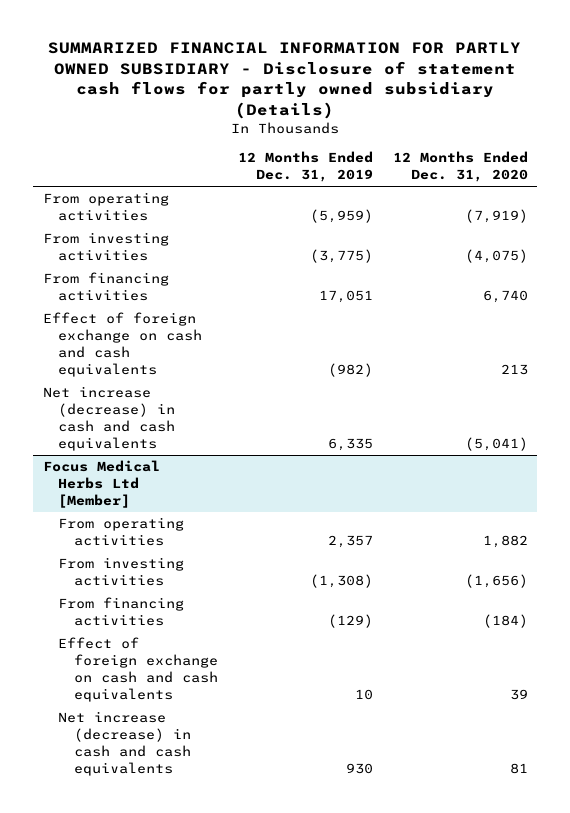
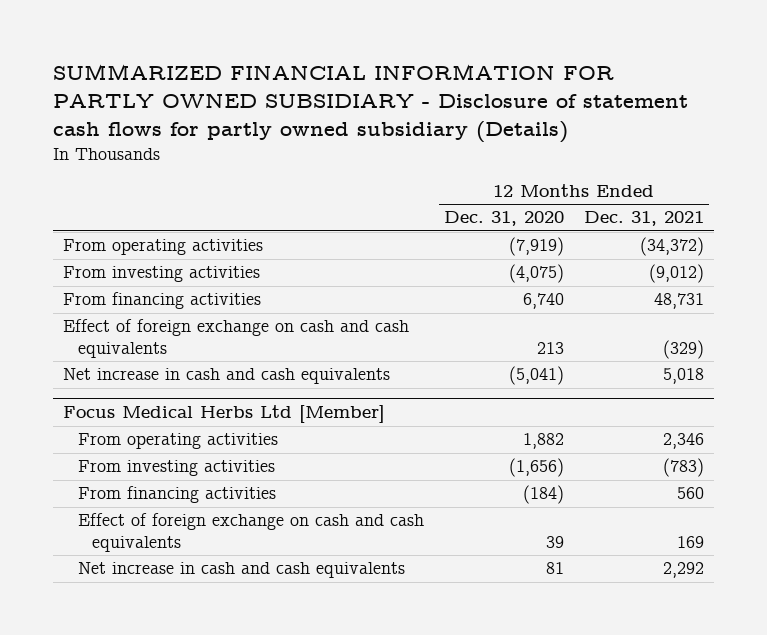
- | 12 Months Ended Dec. 31, 2019 | 12 Months Ended Dec. 31, 2020
+ | 12 Months Ended Dec. 31, 2020 | 12 Months Ended Dec. 31, 2021
- Net increase (decrease) in cash and cash equivalents | 6,335 | (5,041)
+ Net increase in cash and cash equivalents | (5,041) | 5,018
@ Focus Medical Herbs Ltd [Member]
- Net increase (decrease) in cash and cash equivalents | 930 | 81
+ Net increase in cash and cash equivalents | 81 | 2,292

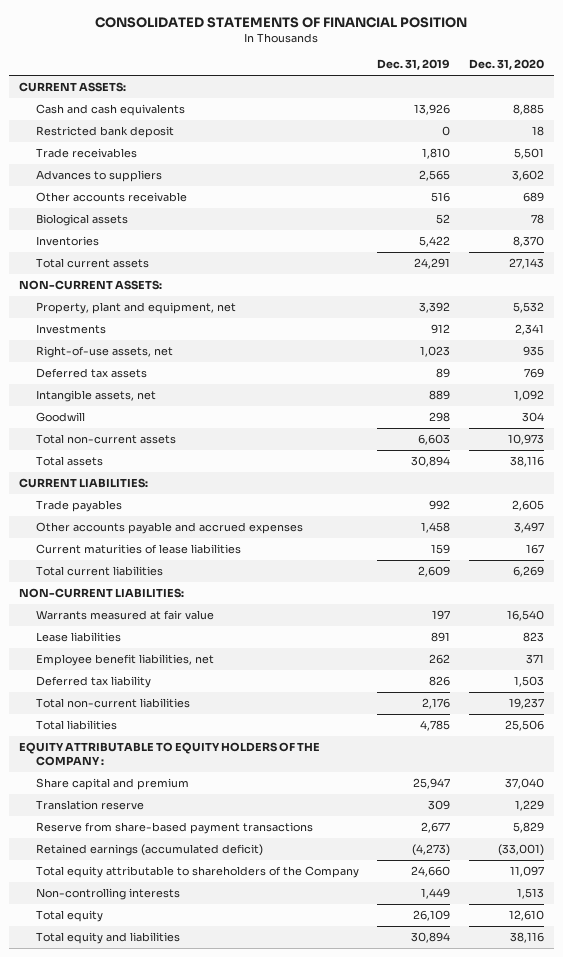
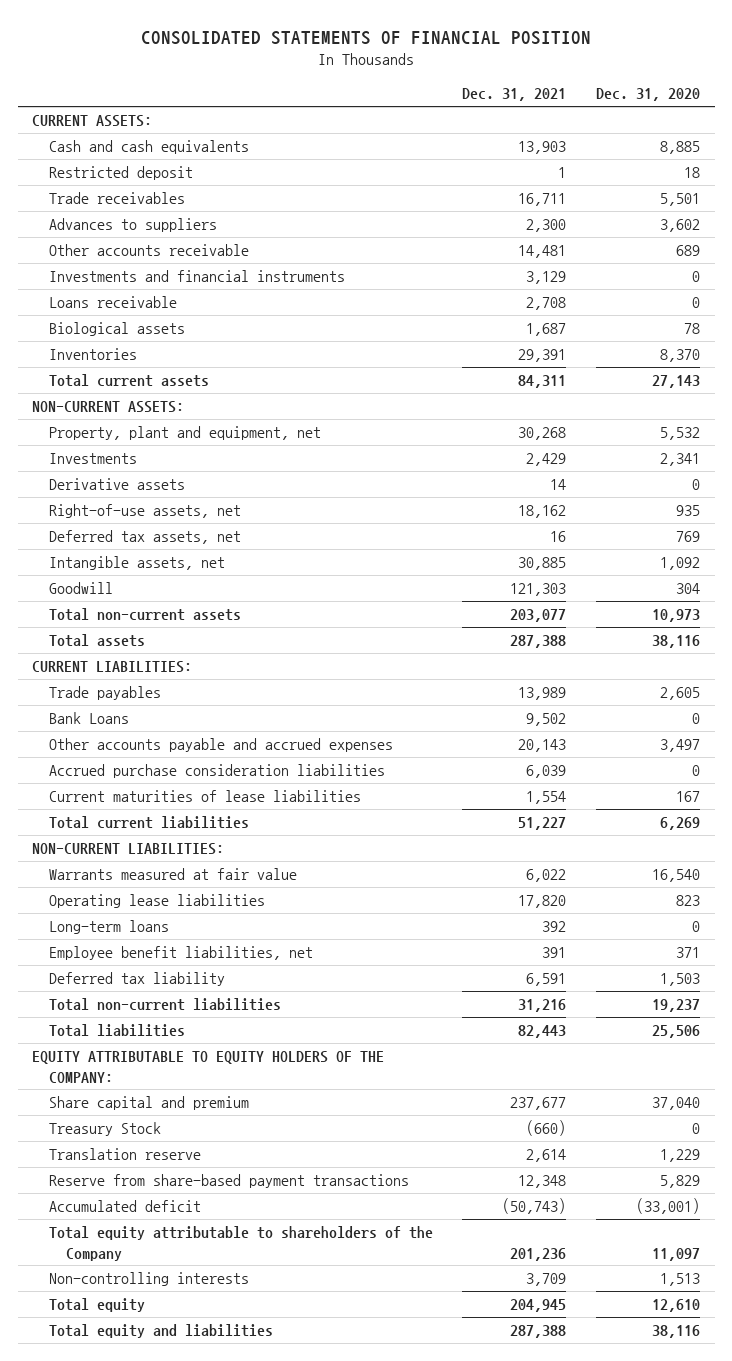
- | Dec. 31, 2019 | Dec. 31, 2020
+ | Dec. 31, 2021 | Dec. 31, 2020
- Restricted bank deposit | 0 | 18
+ Restricted deposit | 1 | 18
+ Investments and financial instruments | 3,129 | 0
+ Loans receivable | 2,708 | 0
+ Derivative assets | 14 | 0
- Deferred tax assets | 89 | 769
+ Deferred tax assets, net | 16 | 769
+ Bank Loans | 9,502 | 0
+ Accrued purchase consideration liabilities | 6,039 | 0
- Lease liabilities | 891 | 823
+ Operating lease liabilities | 17,820 | 823
+ Long-term loans | 392 | 0
- EQUITY ATTRIBUTABLE TO EQUITY HOLDERS OF THE COMPANY :
+ EQUITY ATTRIBUTABLE TO EQUITY HOLDERS OF THE COMPANY:
+ Treasury Stock | (660) | 0
- Retained earnings (accumulated deficit) | (4,273) | (33,001)
+ Accumulated deficit | (50,743) | (33,001)

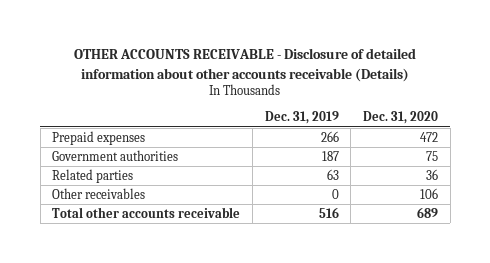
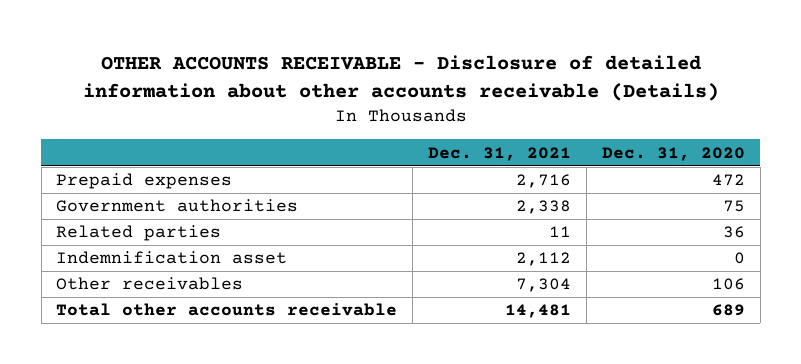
- | Dec. 31, 2019 | Dec. 31, 2020
+ | Dec. 31, 2021 | Dec. 31, 2020
+ Indemnification asset | 2,112 | 0

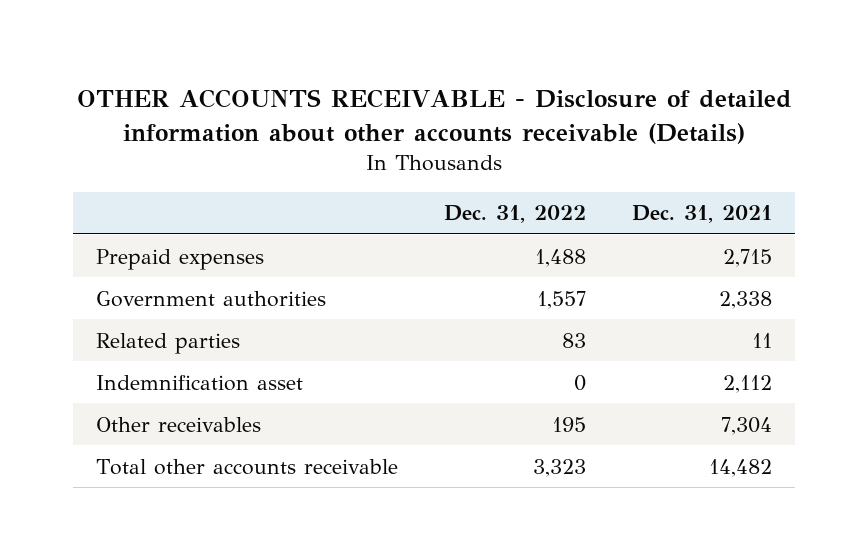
- | Dec. 31, 2021 | Dec. 31, 2020
+ | Dec. 31, 2022 | Dec. 31, 2021
- Prepaid expenses | 2,716 | 472
+ Prepaid expenses | 1,488 | 2,715
- Total other accounts receivable | 14,481 | 689
+ Total other accounts receivable | 3,323 | 14,482

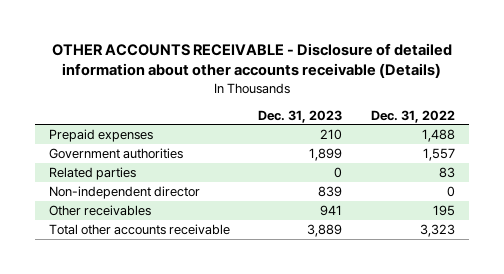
- | Dec. 31, 2022 | Dec. 31, 2021
+ | Dec. 31, 2023 | Dec. 31, 2022
- Indemnification asset | 0 | 2,112
+ Non-independent director | 839 | 0

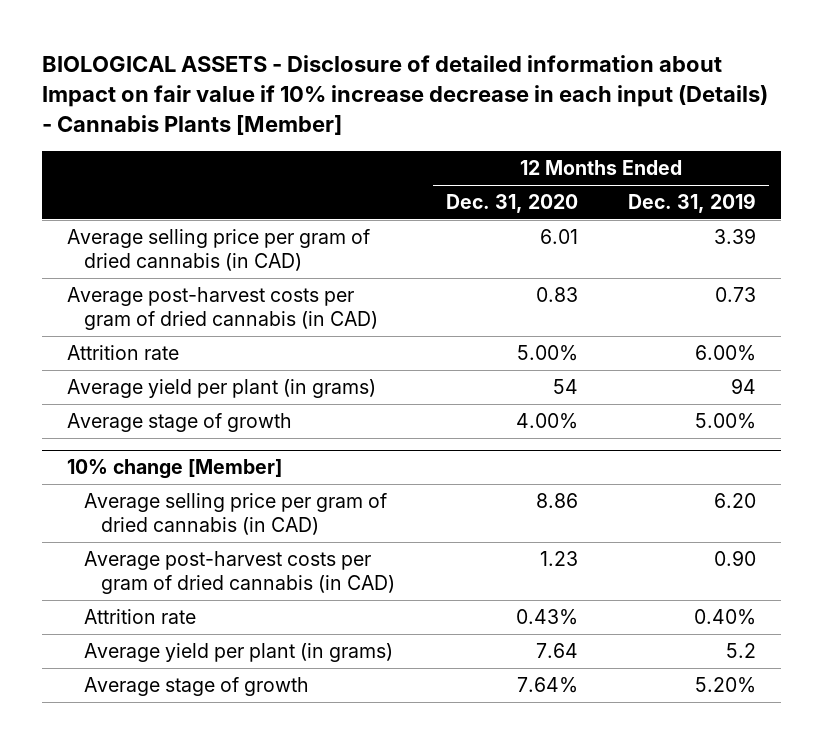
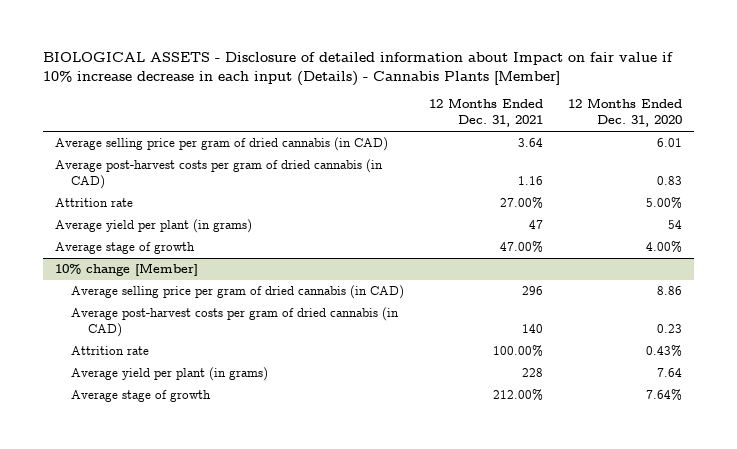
- | 12 Months Ended Dec. 31, 2020 | 12 Months Ended Dec. 31, 2019
+ | 12 Months Ended Dec. 31, 2021 | 12 Months Ended Dec. 31, 2020
@ 10% change [Member]
- Average post-harvest costs per gram of dried cannabis (in CAD) | 1.23 | 0.90
+ Average post-harvest costs per gram of dried cannabis (in CAD) | 140 | 0.23

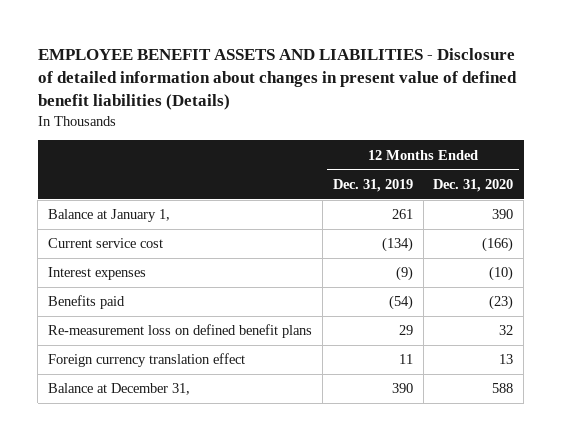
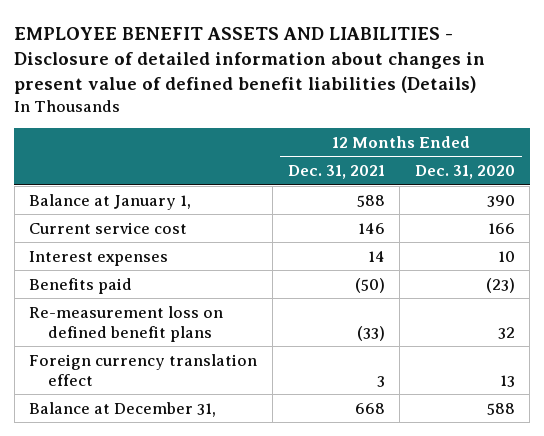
- | 12 Months Ended Dec. 31, 2019 | 12 Months Ended Dec. 31, 2020
+ | 12 Months Ended Dec. 31, 2021 | 12 Months Ended Dec. 31, 2020
- Current service cost | (134) | (166)
- Interest expenses | (9) | (10)
+ Current service cost | 146 | 166
+ Interest expenses | 14 | 10

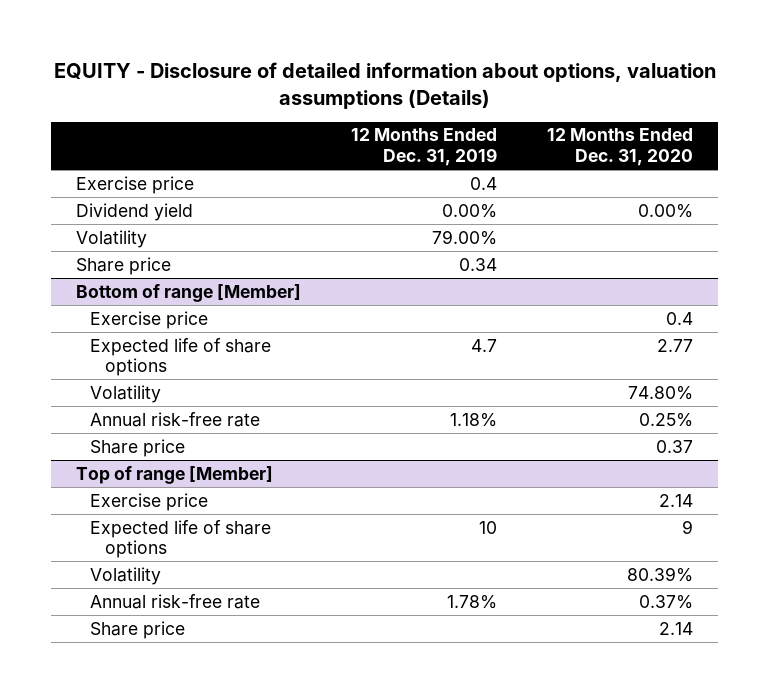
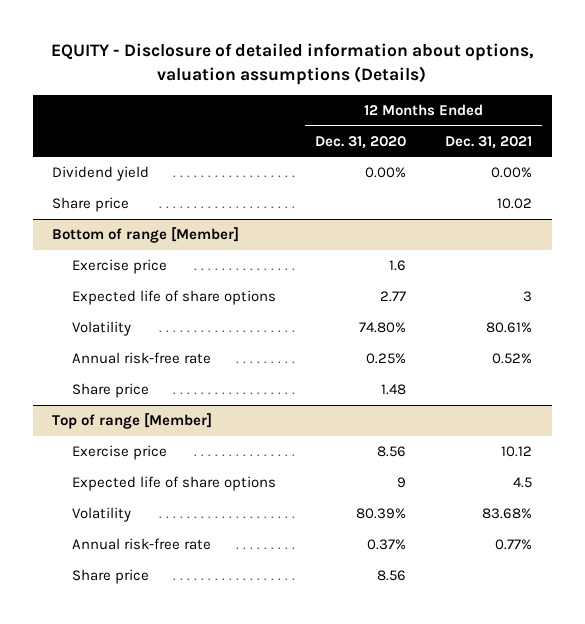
- | 12 Months Ended Dec. 31, 2019 | 12 Months Ended Dec. 31, 2020
+ | 12 Months Ended Dec. 31, 2020 | 12 Months Ended Dec. 31, 2021
- Exercise price | 0.4 |
- Volatility | 79.00% |
@ Bottom of range [Member]
- Exercise price | | 0.4
+ Exercise price | 1.6 |
- Share price | | 0.37
+ Share price | 1.48 |
@ Top of range [Member]
- Exercise price | | 2.14
+ Exercise price | 8.56 | 10.12
- Share price | | 2.14
+ Share price | 8.56 |

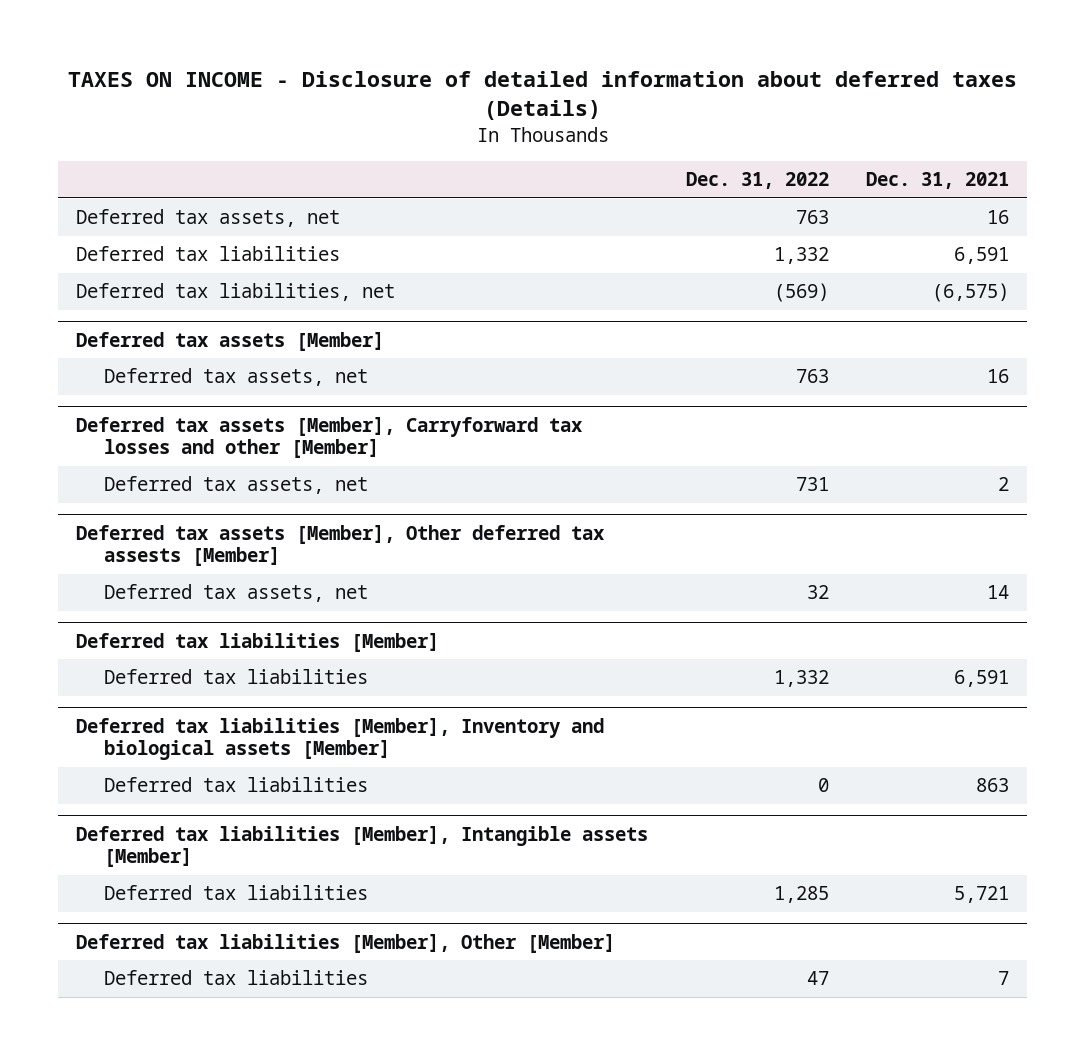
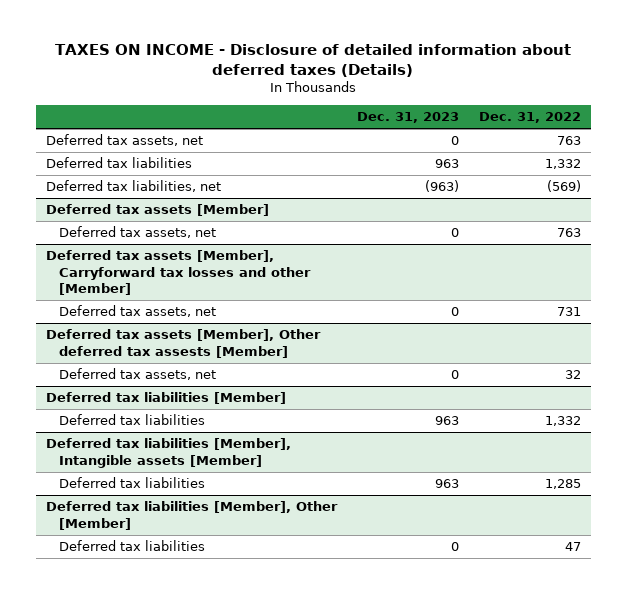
- | Dec. 31, 2022 | Dec. 31, 2021
+ | Dec. 31, 2023 | Dec. 31, 2022
- Deferred tax liabilities [Member], Inventory and biological assets [Member]
- Deferred tax liabilities | 0 | 863

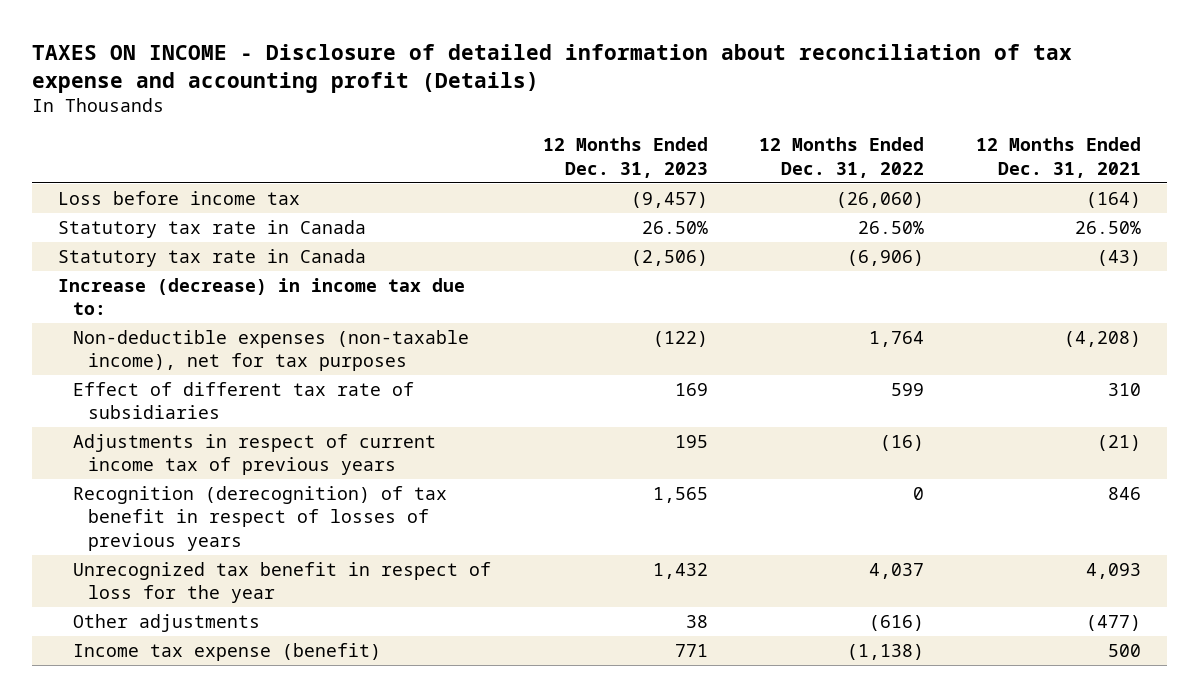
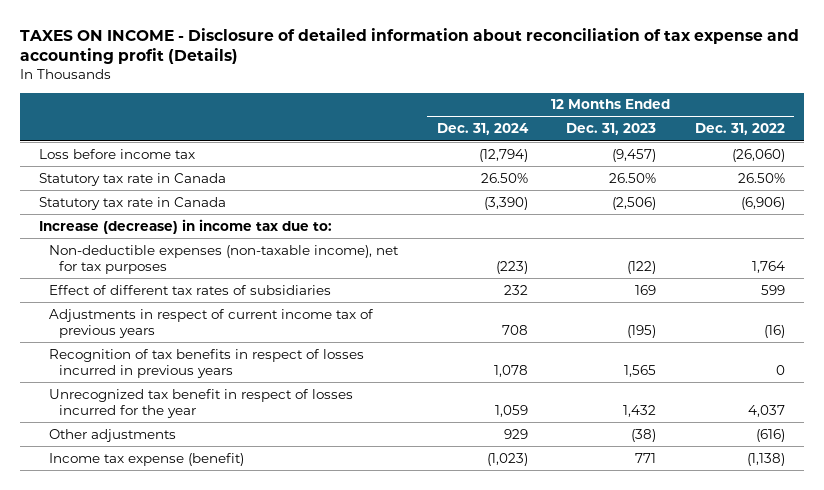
- | 12 Months Ended Dec. 31, 2023 | 12 Months Ended Dec. 31, 2022 | 12 Months Ended Dec. 31, 2021
+ | 12 Months Ended Dec. 31, 2024 | 12 Months Ended Dec. 31, 2023 | 12 Months Ended Dec. 31, 2022
- Effect of different tax rate of subsidiaries | 169 | 599 | 310
- Adjustments in respect of current income tax of previous years | 195 | (16) | (21)
- Recognition (derecognition) of tax benefit in respect of losses of previous years | 1,565 | 0 | 846
- Unrecognized tax benefit in respect of loss for the year | 1,432 | 4,037 | 4,093
- Other adjustments | 38 | (616) | (477)
+ Effect of different tax rates of subsidiaries | 232 | 169 | 599
+ Adjustments in respect of current income tax of previous years | 708 | (195) | (16)
+ Recognition of tax benefits in respect of losses incurred in previous years | 1,078 | 1,565 | 0
+ Unrecognized tax benefit in respect of losses incurred for the year | 1,059 | 1,432 | 4,037
+ Other adjustments | 929 | (38) | (616)

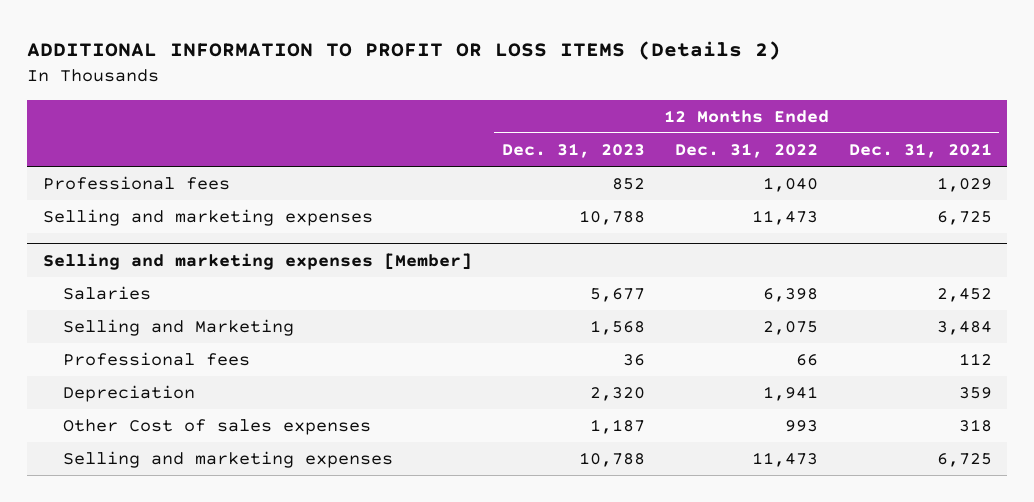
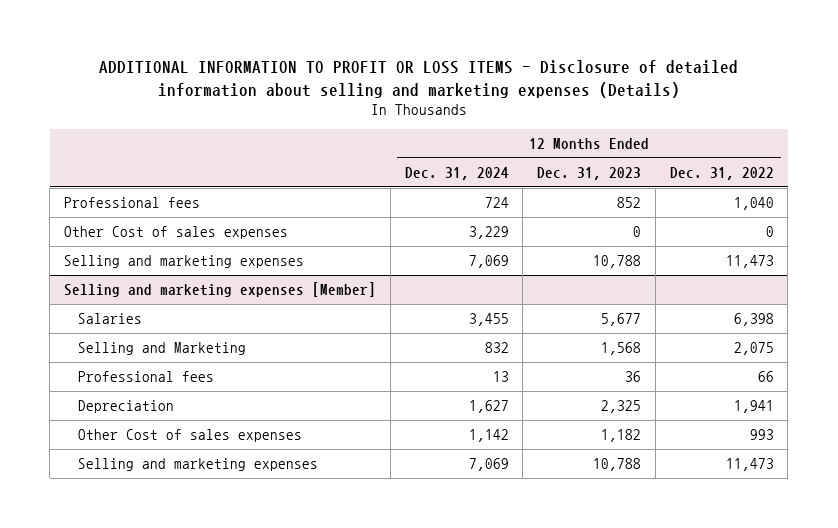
- ADDITIONAL INFORMATION TO PROFIT OR LOSS ITEMS (Details 2)
+ ADDITIONAL INFORMATION TO PROFIT OR LOSS ITEMS - Disclosure of detailed information about selling and marketing expenses (Details)
- | 12 Months Ended Dec. 31, 2023 | 12 Months Ended Dec. 31, 2022 | 12 Months Ended Dec. 31, 2021
+ | 12 Months Ended Dec. 31, 2024 | 12 Months Ended Dec. 31, 2023 | 12 Months Ended Dec. 31, 2022
+ Other Cost of sales expenses | 3,229 | 0 | 0
@ Selling and marketing expenses [Member]
- Depreciation | 2,320 | 1,941 | 359
- Other Cost of sales expenses | 1,187 | 993 | 318
+ Depreciation | 1,627 | 2,325 | 1,941
+ Other Cost of sales expenses | 1,142 | 1,182 | 993

